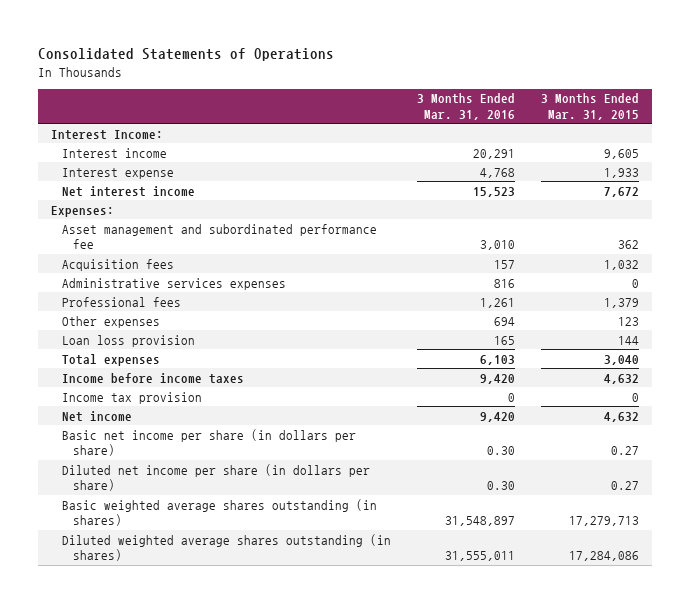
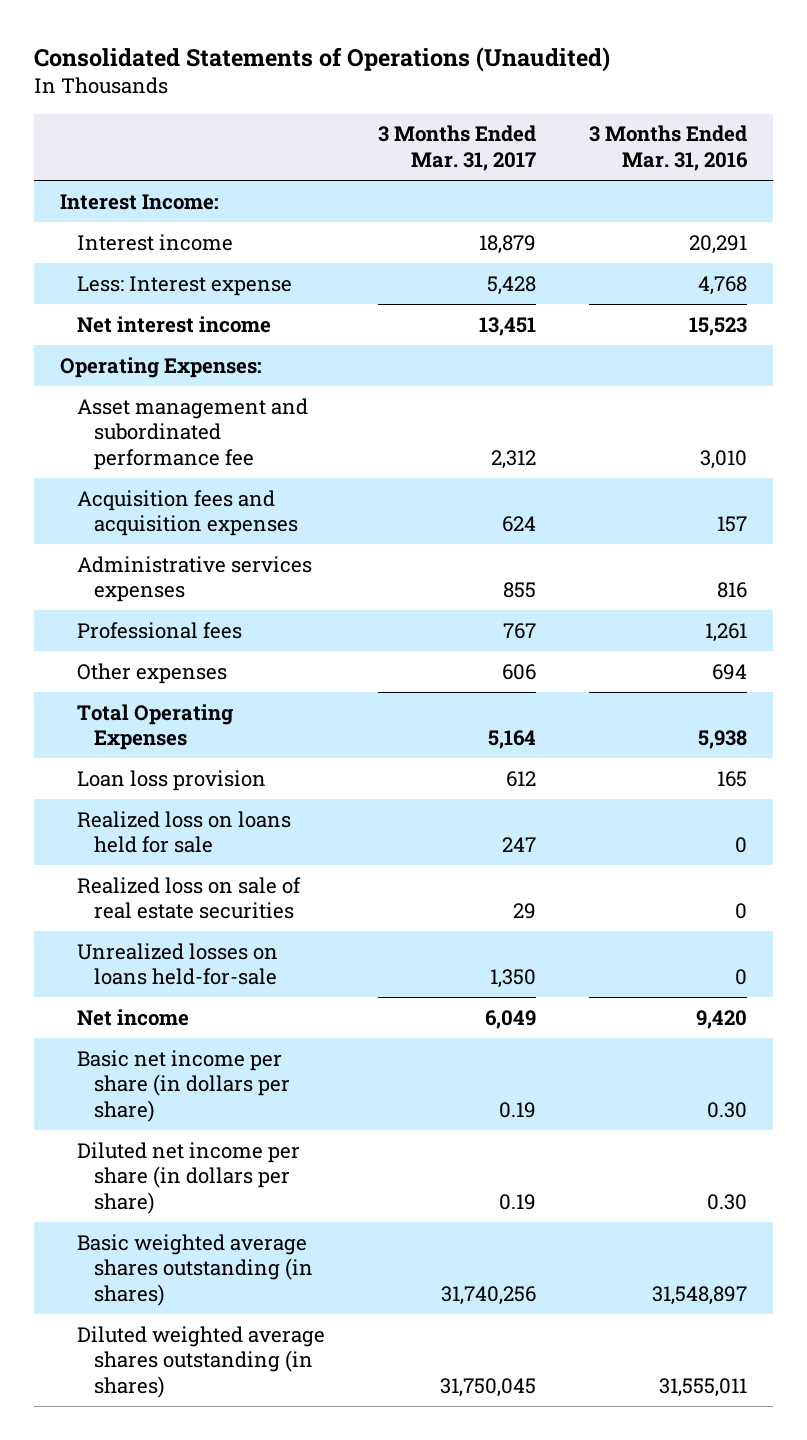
- Consolidated Statements of Operations
+ Consolidated Statements of Operations (Unaudited)
- | 3 Months Ended Mar. 31, 2016 | 3 Months Ended Mar. 31, 2015
+ | 3 Months Ended Mar. 31, 2017 | 3 Months Ended Mar. 31, 2016
- Interest expense | 4,768 | 1,933
+ Less: Interest expense | 5,428 | 4,768
- Expenses:
+ Operating Expenses:
- Acquisition fees | 157 | 1,032
+ Acquisition fees and acquisition expenses | 624 | 157
+ Total Operating Expenses | 5,164 | 5,938
- Total expenses | 6,103 | 3,040
- Income before income taxes | 9,420 | 4,632
- Income tax provision | 0 | 0
+ Realized loss on loans held for sale | 247 | 0
+ Realized loss on sale of real estate securities | 29 | 0
+ Unrealized losses on loans held-for-sale | 1,350 | 0

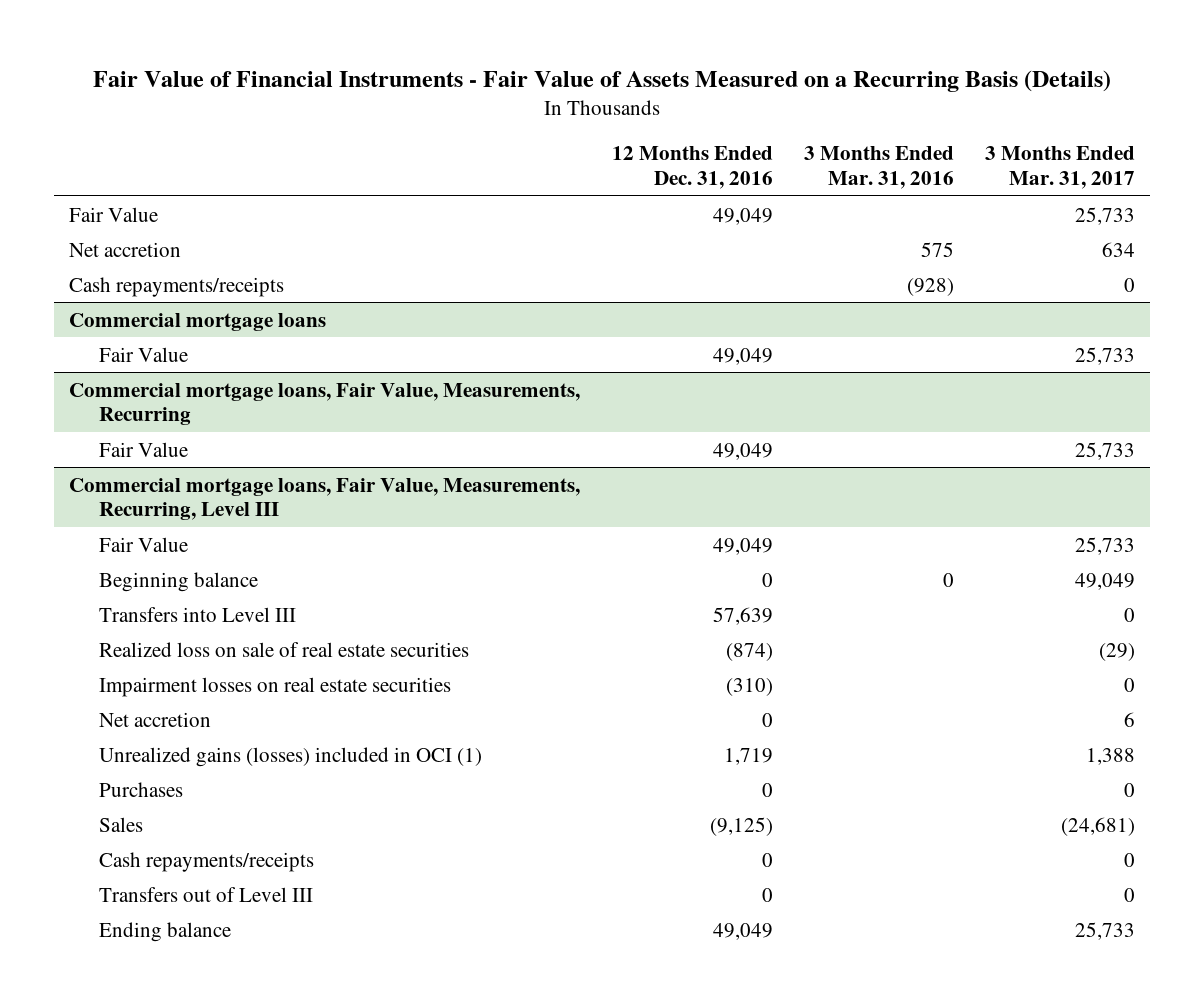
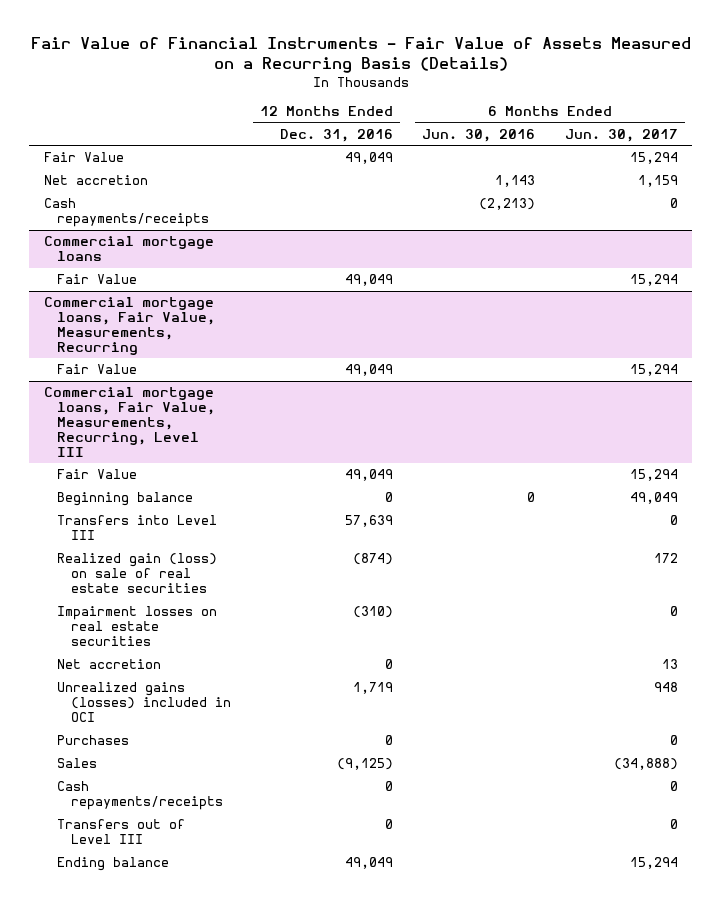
- | 12 Months Ended Dec. 31, 2016 | 3 Months Ended Mar. 31, 2016 | 3 Months Ended Mar. 31, 2017
+ | 12 Months Ended Dec. 31, 2016 | 6 Months Ended Jun. 30, 2016 | 6 Months Ended Jun. 30, 2017
@ Commercial mortgage loans, Fair Value, Measurements, Recurring, Level III
- Realized loss on sale of real estate securities | (874) | | (29)
+ Realized gain (loss) on sale of real estate securities | (874) | | 172
- Unrealized gains (losses) included in OCI (1) | 1,719 | | 1,388
+ Unrealized gains (losses) included in OCI | 1,719 | | 948

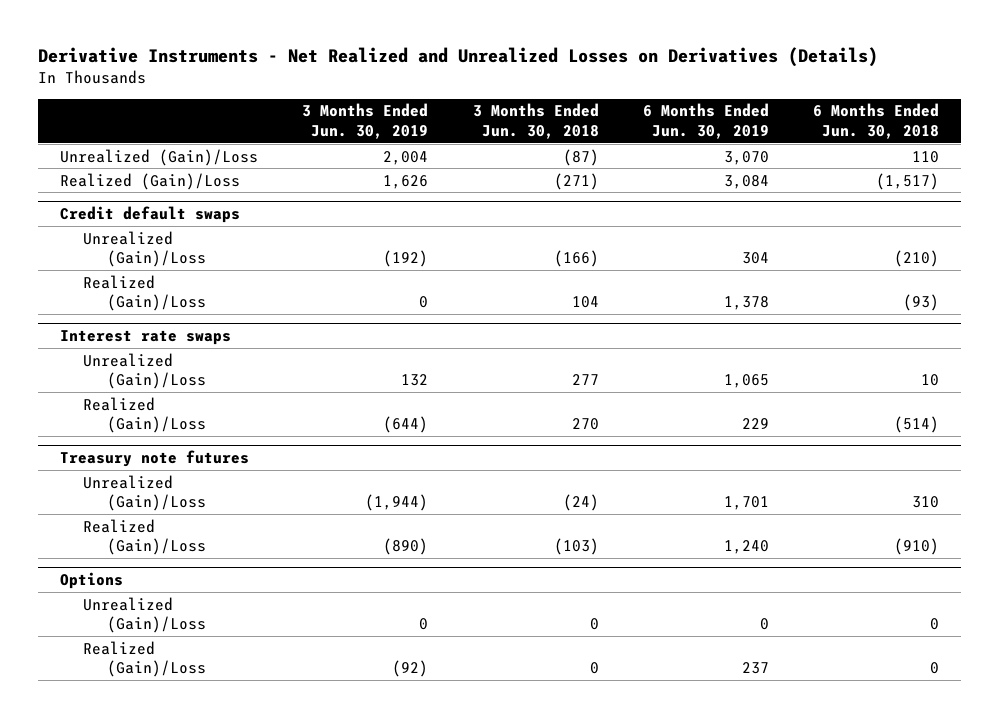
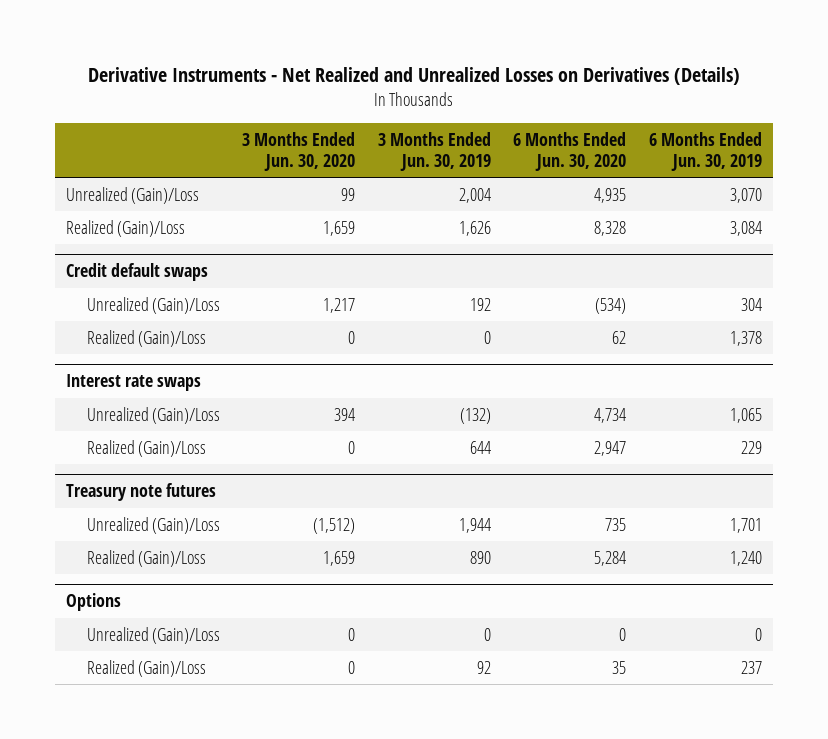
- | 3 Months Ended Jun. 30, 2019 | 3 Months Ended Jun. 30, 2018 | 6 Months Ended Jun. 30, 2019 | 6 Months Ended Jun. 30, 2018
+ | 3 Months Ended Jun. 30, 2020 | 3 Months Ended Jun. 30, 2019 | 6 Months Ended Jun. 30, 2020 | 6 Months Ended Jun. 30, 2019
@ Credit default swaps
- Unrealized (Gain)/Loss | (192) | (166) | 304 | (210)
+ Unrealized (Gain)/Loss | 1,217 | 192 | (534) | 304
@ Interest rate swaps
- Unrealized (Gain)/Loss | 132 | 277 | 1,065 | 10
- Realized (Gain)/Loss | (644) | 270 | 229 | (514)
+ Unrealized (Gain)/Loss | 394 | (132) | 4,734 | 1,065
+ Realized (Gain)/Loss | 0 | 644 | 2,947 | 229
@ Treasury note futures
- Unrealized (Gain)/Loss | (1,944) | (24) | 1,701 | 310
- Realized (Gain)/Loss | (890) | (103) | 1,240 | (910)
+ Unrealized (Gain)/Loss | (1,512) | 1,944 | 735 | 1,701
+ Realized (Gain)/Loss | 1,659 | 890 | 5,284 | 1,240
@ Options
- Realized (Gain)/Loss | (92) | 0 | 237 | 0
+ Realized (Gain)/Loss | 0 | 92 | 35 | 237

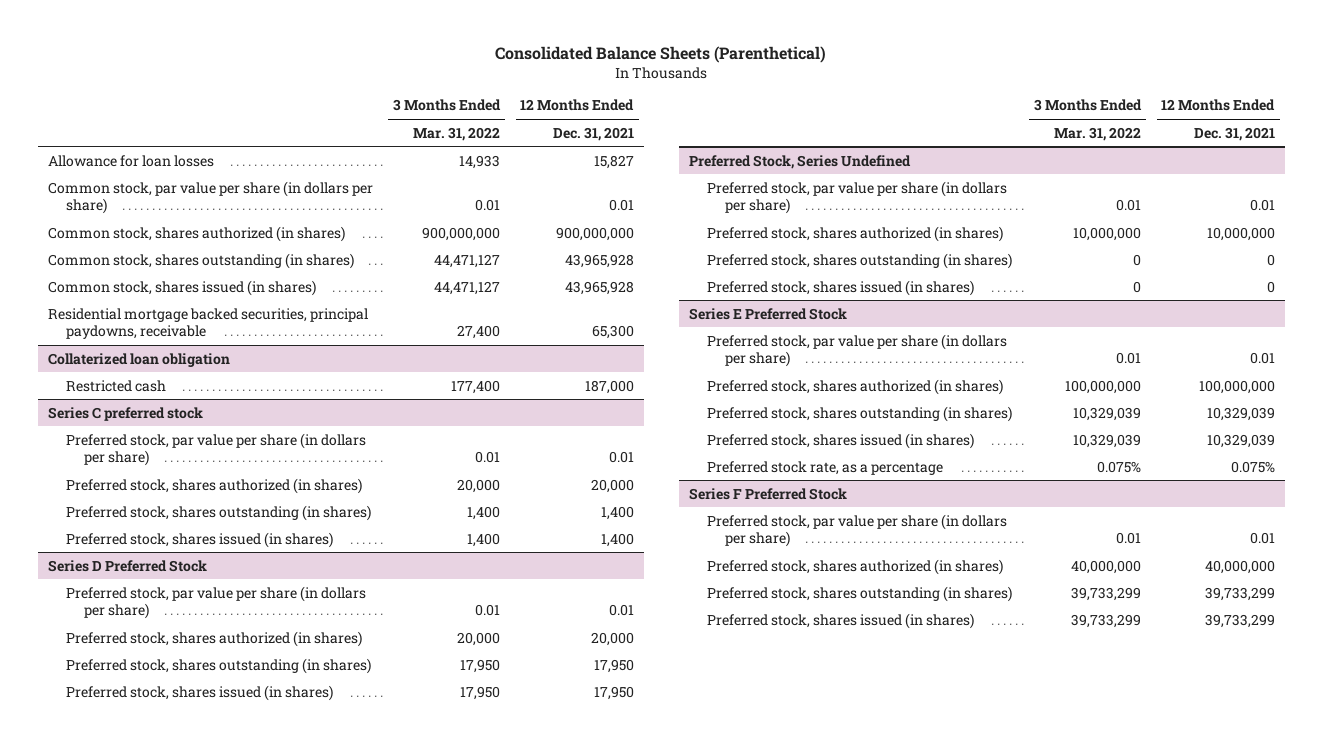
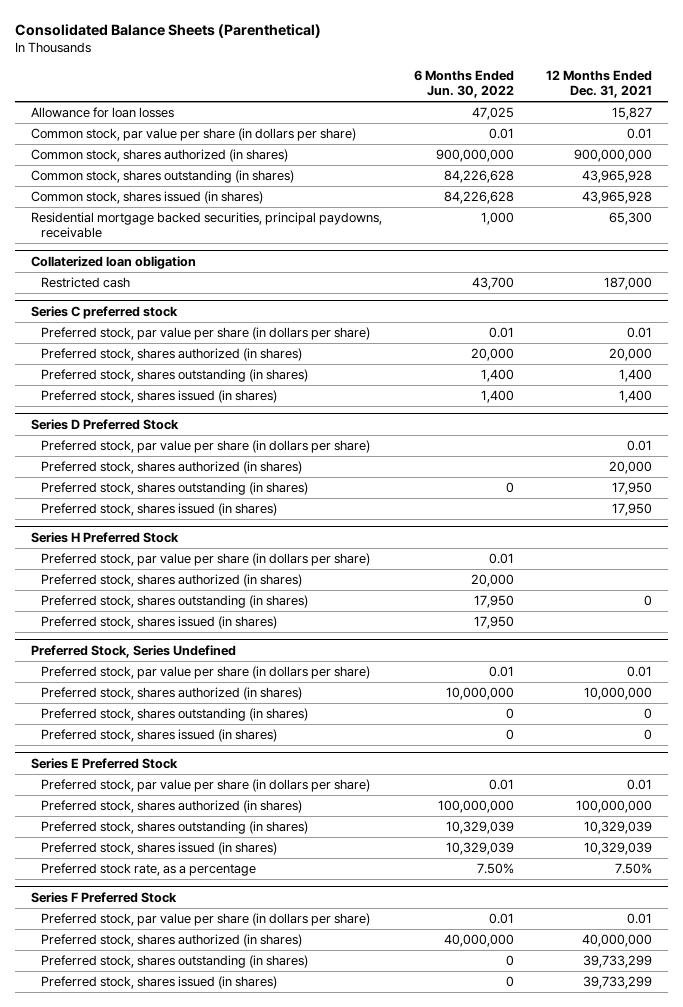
- | 3 Months Ended Mar. 31, 2022 | 12 Months Ended Dec. 31, 2021
+ | 6 Months Ended Jun. 30, 2022 | 12 Months Ended Dec. 31, 2021
+ Series H Preferred Stock
+ Preferred stock, par value per share (in dollars per share) | 0.01 |
+ Preferred stock, shares authorized (in shares) | 20,000 |
+ Preferred stock, shares outstanding (in shares) | 17,950 | 0
+ Preferred stock, shares issued (in shares) | 17,950 |
@ Series E Preferred Stock
- Preferred stock rate, as a percentage | 0.075% | 0.075%
+ Preferred stock rate, as a percentage | 7.50% | 7.50%

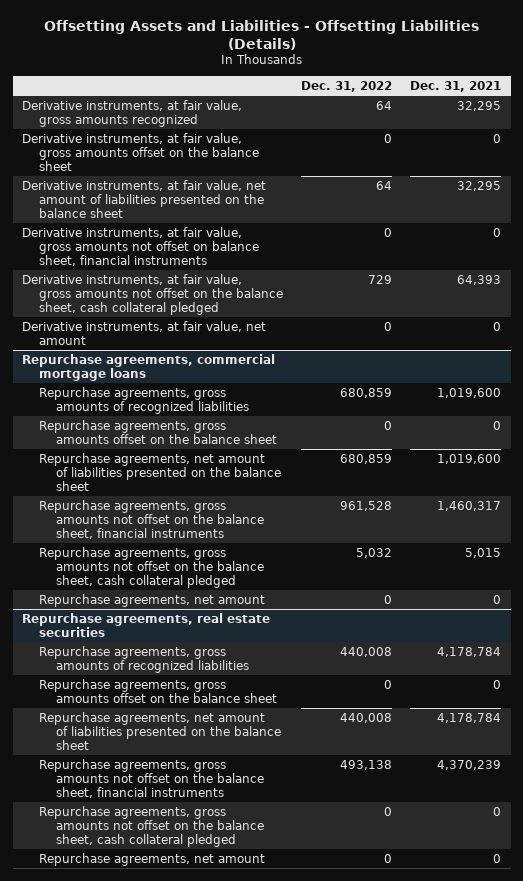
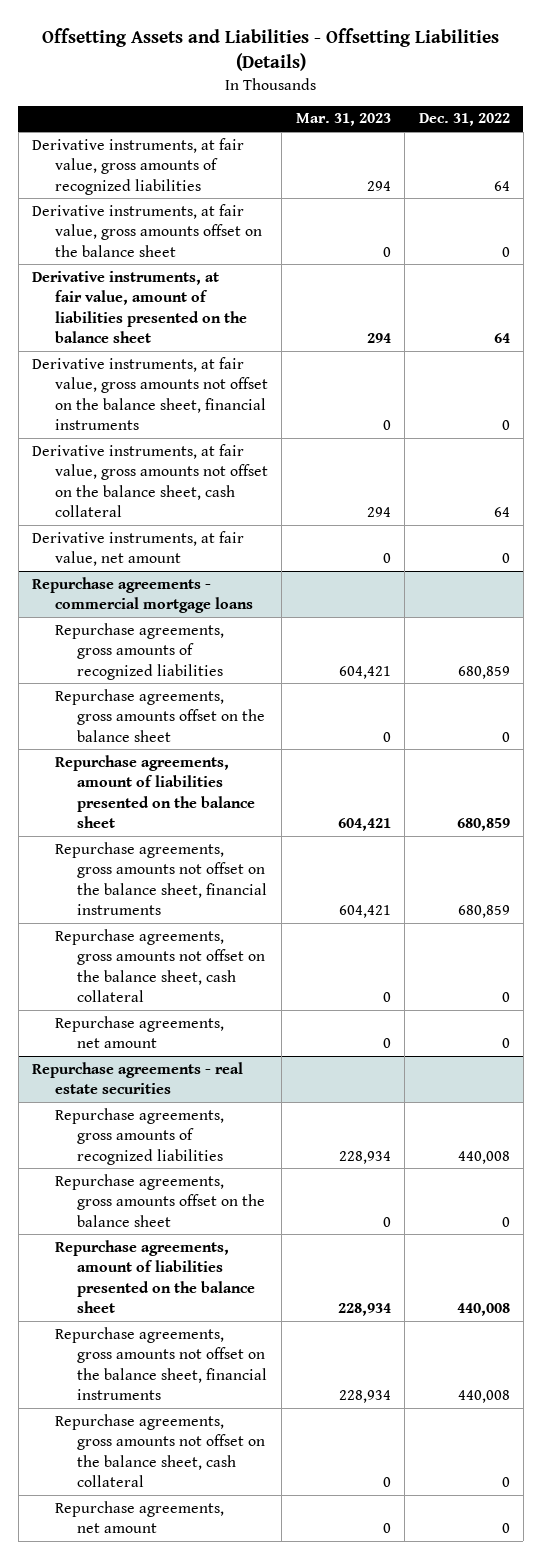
- | Dec. 31, 2022 | Dec. 31, 2021
+ | Mar. 31, 2023 | Dec. 31, 2022
- Derivative instruments, at fair value, gross amounts recognized | 64 | 32,295
+ Derivative instruments, at fair value, gross amounts of recognized liabilities | 294 | 64
- Derivative instruments, at fair value, net amount of liabilities presented on the balance sheet | 64 | 32,295
- Derivative instruments, at fair value, gross amounts not offset on balance sheet, financial instruments | 0 | 0
- Derivative instruments, at fair value, gross amounts not offset on the balance sheet, cash collateral pledged | 729 | 64,393
+ Derivative instruments, at fair value, amount of liabilities presented on the balance sheet | 294 | 64
+ Derivative instruments, at fair value, gross amounts not offset on the balance sheet, financial instruments | 0 | 0
+ Derivative instruments, at fair value, gross amounts not offset on the balance sheet, cash collateral | 294 | 64
- Repurchase agreements, commercial mortgage loans
+ Repurchase agreements - commercial mortgage loans
- Repurchase agreements, net amount of liabilities presented on the balance sheet | 680,859 | 1,019,600
- Repurchase agreements, gross amounts not offset on the balance sheet, financial instruments | 961,528 | 1,460,317
- Repurchase agreements, gross amounts not offset on the balance sheet, cash collateral pledged | 5,032 | 5,015
+ Repurchase agreements, amount of liabilities presented on the balance sheet | 604,421 | 680,859
+ Repurchase agreements, gross amounts not offset on the balance sheet, financial instruments | 604,421 | 680,859
+ Repurchase agreements, gross amounts not offset on the balance sheet, cash collateral | 0 | 0
- Repurchase agreements, real estate securities
+ Repurchase agreements - real estate securities
- Repurchase agreements, net amount of liabilities presented on the balance sheet | 440,008 | 4,178,784
- Repurchase agreements, gross amounts not offset on the balance sheet, financial instruments | 493,138 | 4,370,239
- Repurchase agreements, gross amounts not offset on the balance sheet, cash collateral pledged | 0 | 0
+ Repurchase agreements, amount of liabilities presented on the balance sheet | 228,934 | 440,008
+ Repurchase agreements, gross amounts not offset on the balance sheet, financial instruments | 228,934 | 440,008
+ Repurchase agreements, gross amounts not offset on the balance sheet, cash collateral | 0 | 0

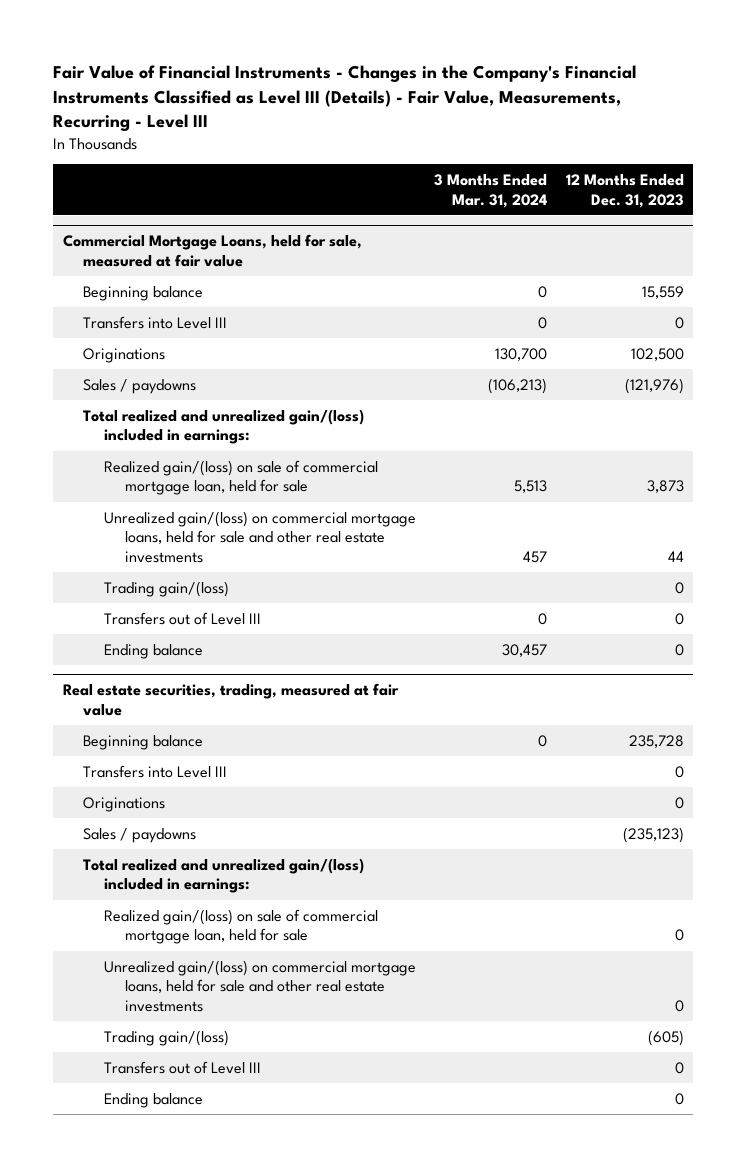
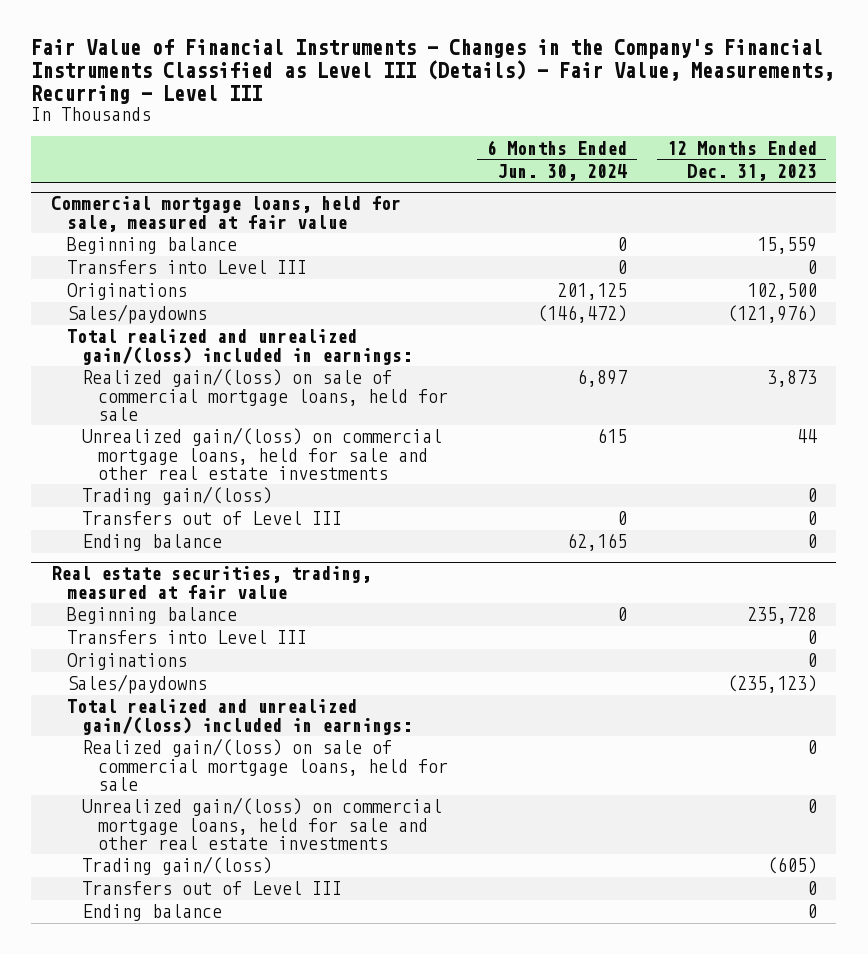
- | 3 Months Ended Mar. 31, 2024 | 12 Months Ended Dec. 31, 2023
+ | 6 Months Ended Jun. 30, 2024 | 12 Months Ended Dec. 31, 2023
- Commercial Mortgage Loans, held for sale, measured at fair value
+ Commercial mortgage loans, held for sale, measured at fair value
- Sales / paydowns | (106,213) | (121,976)
+ Sales/paydowns | (146,472) | (121,976)
- Realized gain/(loss) on sale of commercial mortgage loan, held for sale | 5,513 | 3,873
+ Realized gain/(loss) on sale of commercial mortgage loans, held for sale | 6,897 | 3,873
@ Real estate securities, trading, measured at fair value
- Sales / paydowns | | (235,123)
+ Sales/paydowns | | (235,123)
- Realized gain/(loss) on sale of commercial mortgage loan, held for sale | | 0
+ Realized gain/(loss) on sale of commercial mortgage loans, held for sale | | 0

